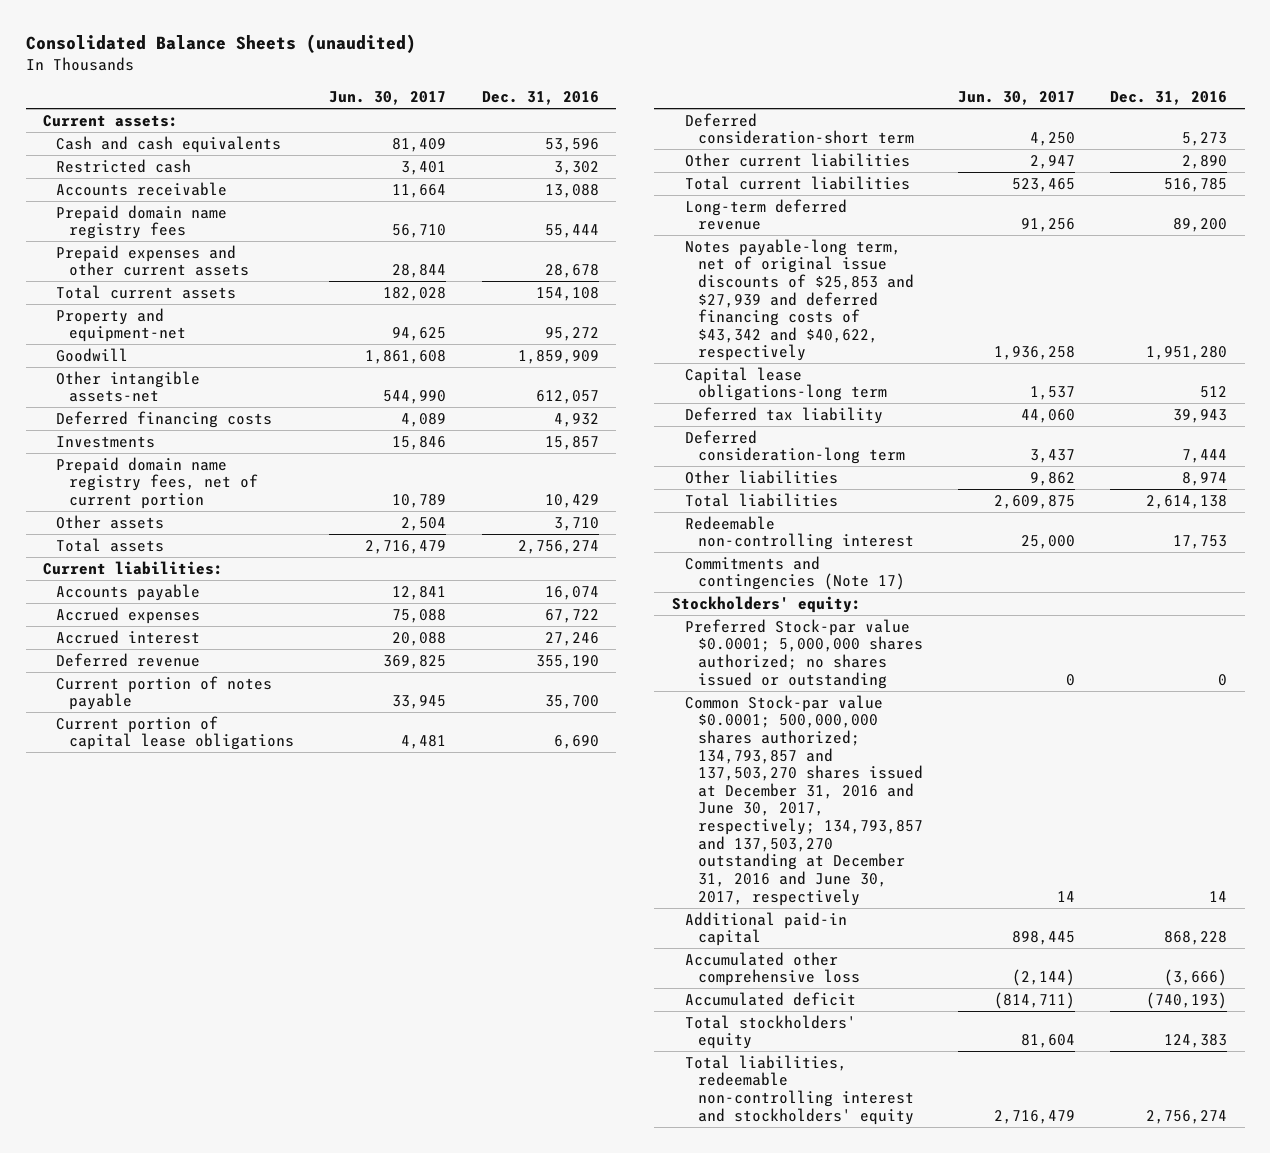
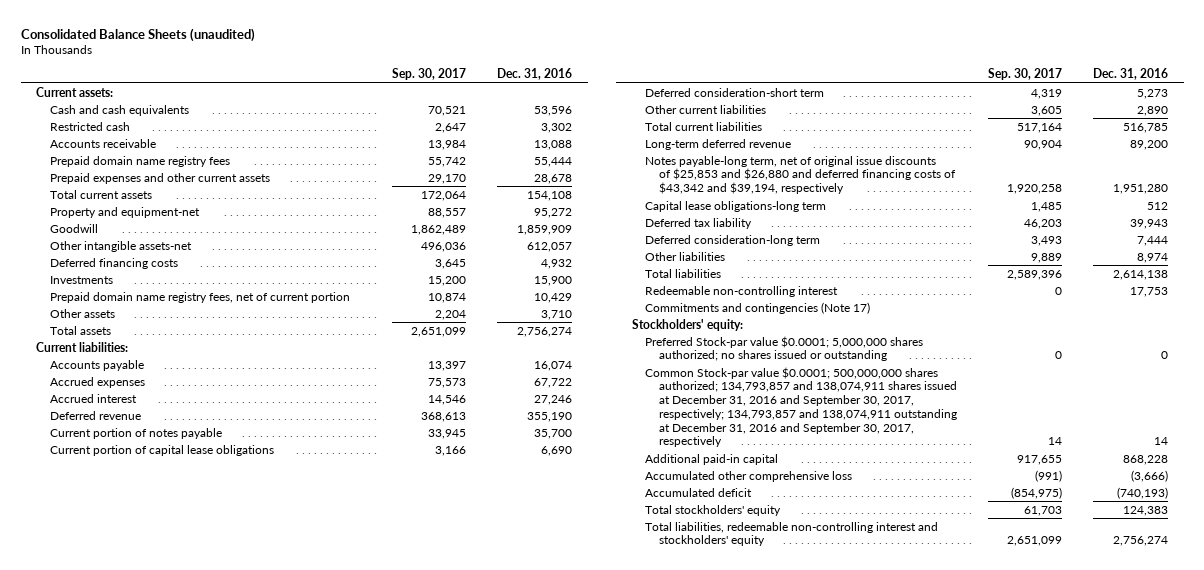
- | Jun. 30, 2017 | Dec. 31, 2016
+ | Sep. 30, 2017 | Dec. 31, 2016
- Investments | 15,846 | 15,857
+ Investments | 15,200 | 15,900
- Notes payable-long term, net of original issue discounts of $25,853 and $27,939 and deferred financing costs of $43,342 and $40,622, respectively | 1,936,258 | 1,951,280
+ Notes payable-long term, net of original issue discounts of $25,853 and $26,880 and deferred financing costs of $43,342 and $39,194, respectively | 1,920,258 | 1,951,280
- Common Stock-par value $0.0001; 500,000,000 shares authorized; 134,793,857 and 137,503,270 shares issued at December 31, 2016 and June 30, 2017, respectively; 134,793,857 and 137,503,270 outstanding at December 31, 2016 and June 30, 2017, respectively | 14 | 14
+ Common Stock-par value $0.0001; 500,000,000 shares authorized; 134,793,857 and 138,074,911 shares issued at December 31, 2016 and September 30, 2017, respectively; 134,793,857 and 138,074,911 outstanding at December 31, 2016 and September 30, 2017, respectively | 14 | 14

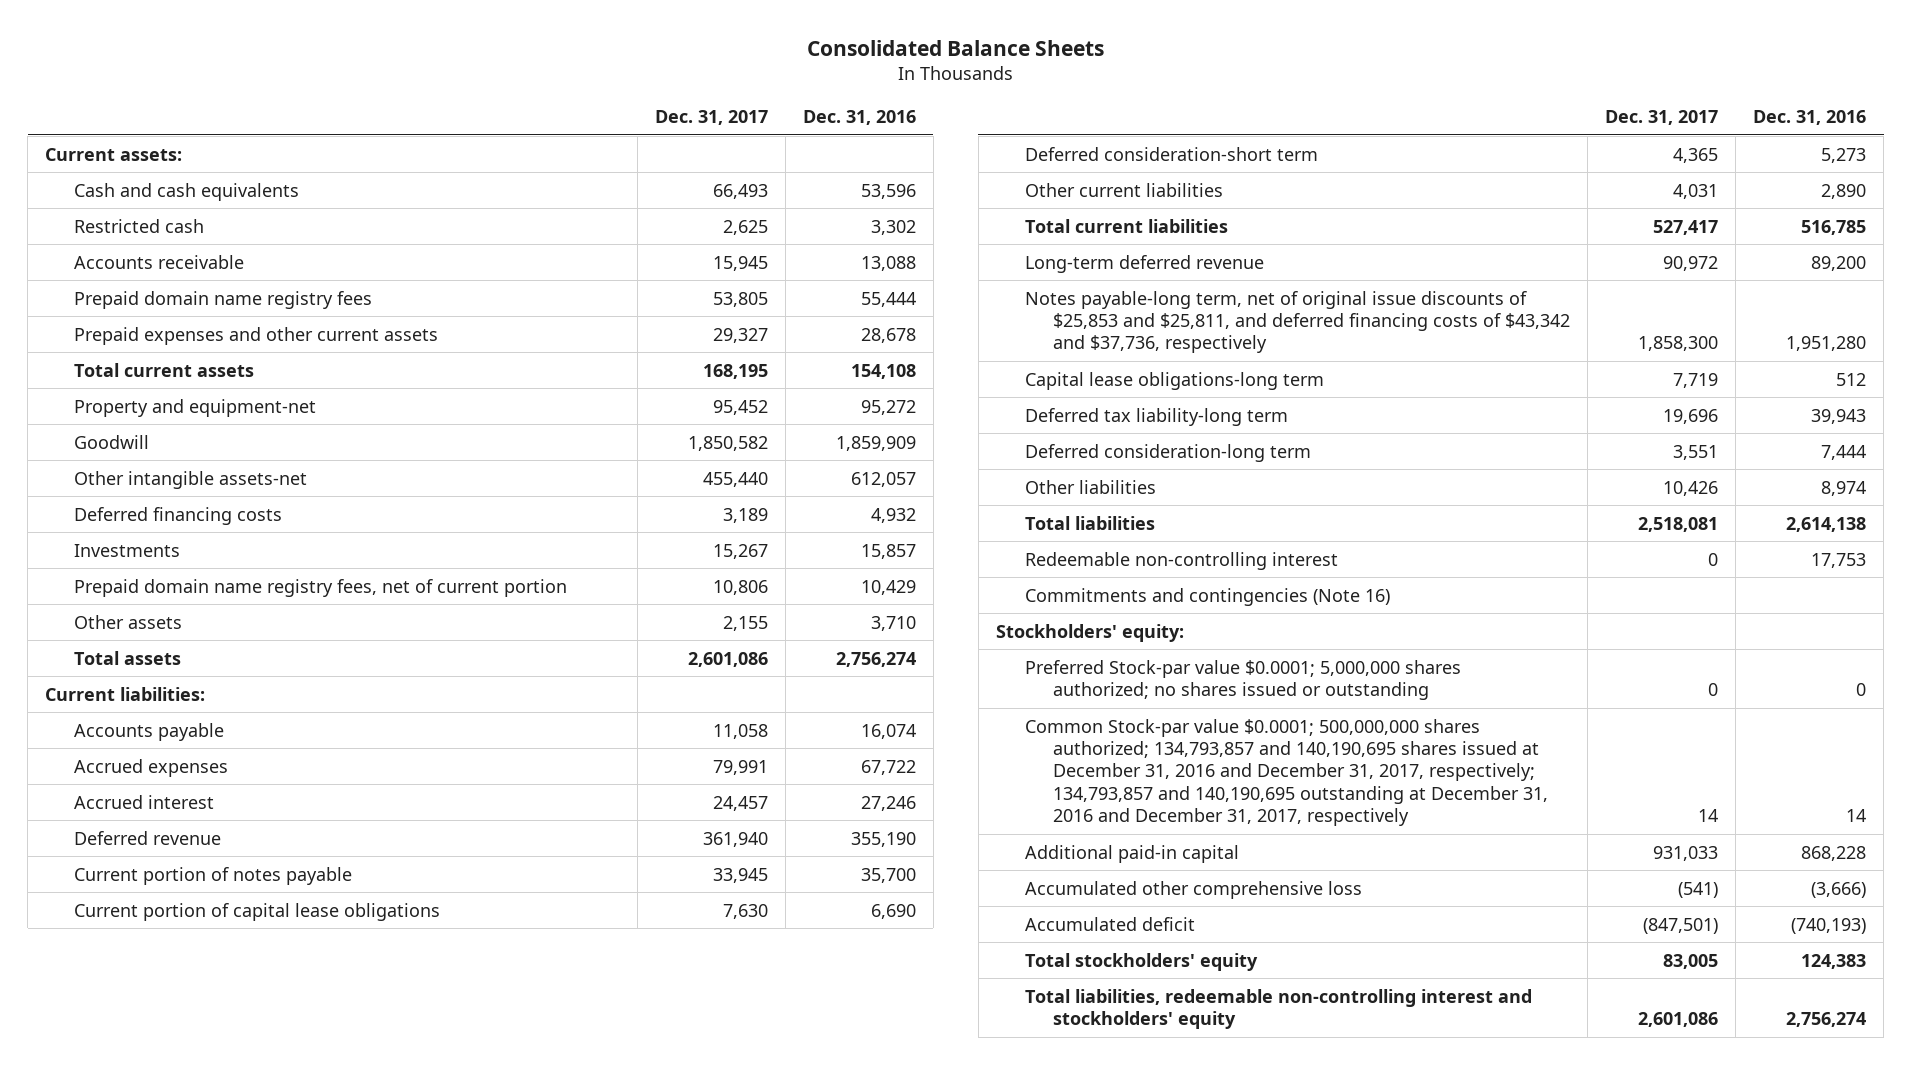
- Consolidated Balance Sheets (unaudited)
+ Consolidated Balance Sheets
- | Sep. 30, 2017 | Dec. 31, 2016
+ | Dec. 31, 2017 | Dec. 31, 2016
- Investments | 15,200 | 15,900
+ Investments | 15,267 | 15,857
- Notes payable-long term, net of original issue discounts of $25,853 and $26,880 and deferred financing costs of $43,342 and $39,194, respectively | 1,920,258 | 1,951,280
+ Notes payable-long term, net of original issue discounts of $25,853 and $25,811, and deferred financing costs of $43,342 and $37,736, respectively | 1,858,300 | 1,951,280
- Deferred tax liability | 46,203 | 39,943
+ Deferred tax liability-long term | 19,696 | 39,943
- Commitments and contingencies (Note 17)
+ Commitments and contingencies (Note 16)
- Common Stock-par value $0.0001; 500,000,000 shares authorized; 134,793,857 and 138,074,911 shares issued at December 31, 2016 and September 30, 2017, respectively; 134,793,857 and 138,074,911 outstanding at December 31, 2016 and September 30, 2017, respectively | 14 | 14
+ Common Stock-par value $0.0001; 500,000,000 shares authorized; 134,793,857 and 140,190,695 shares issued at December 31, 2016 and December 31, 2017, respectively; 134,793,857 and 140,190,695 outstanding at December 31, 2016 and December 31, 2017, respectively | 14 | 14

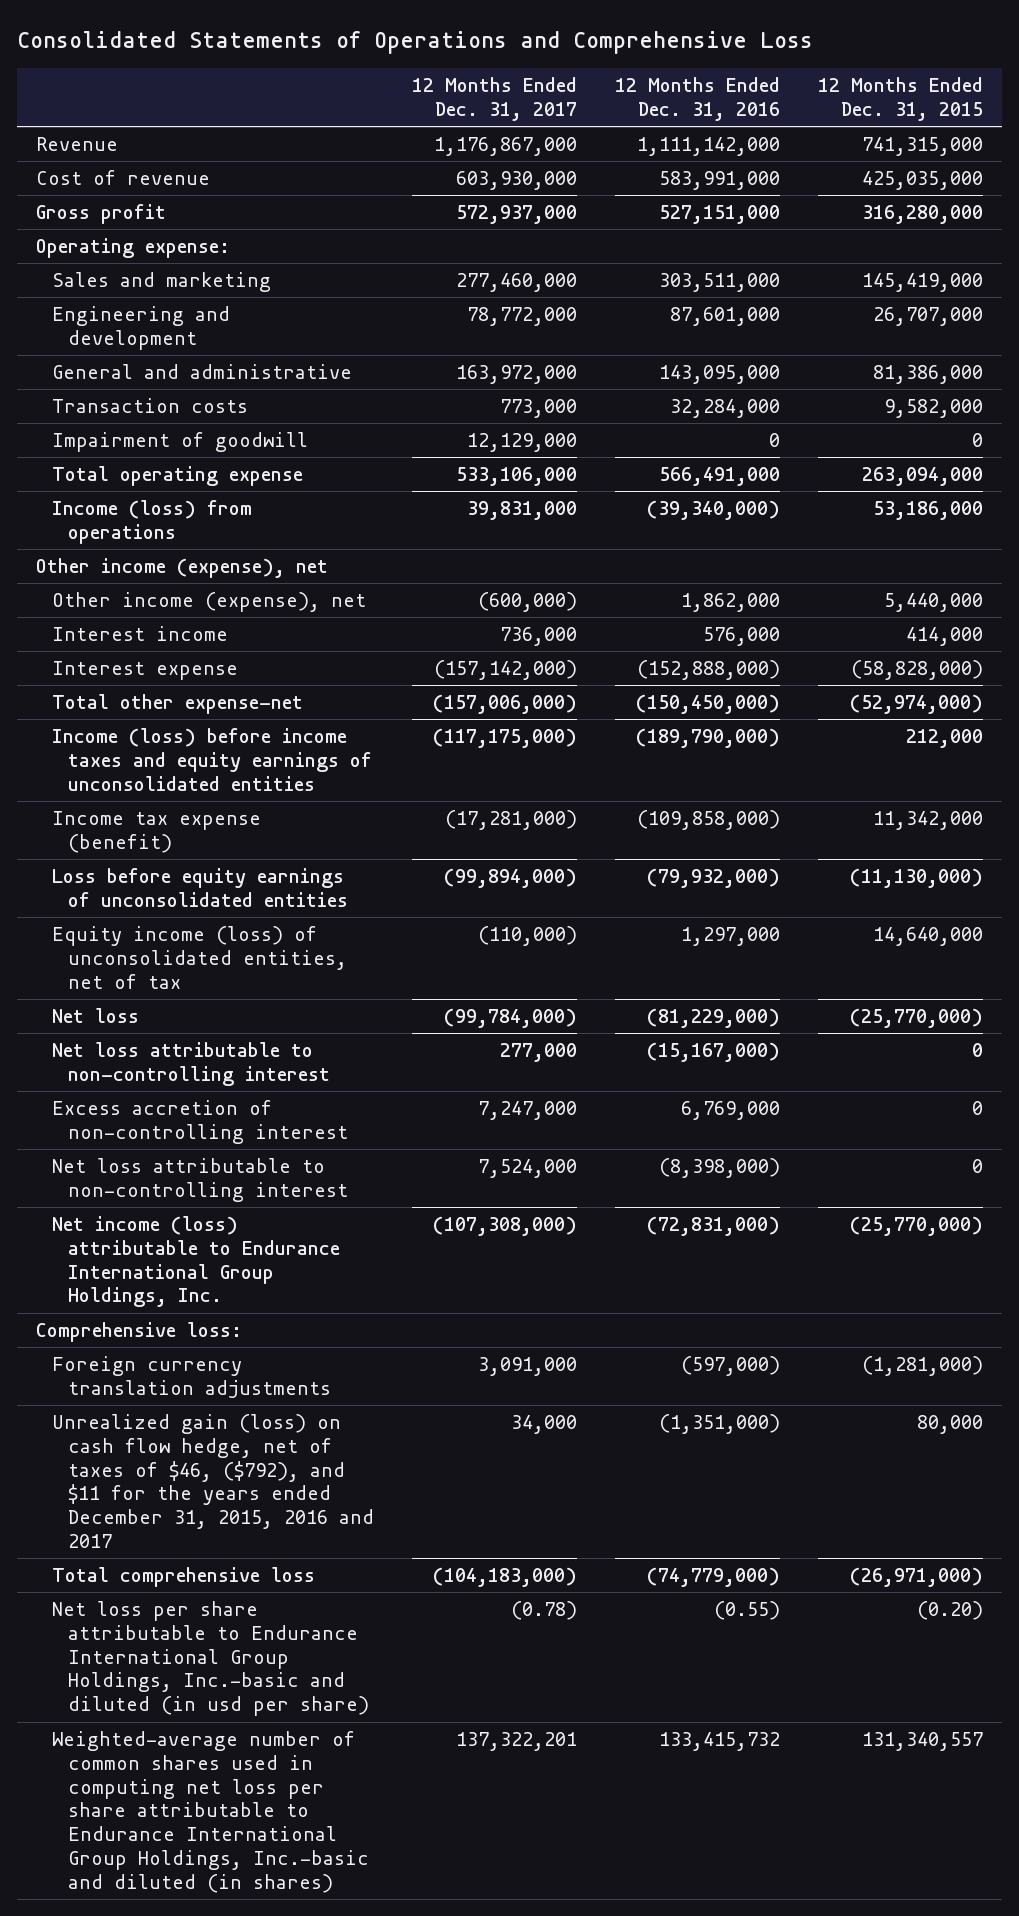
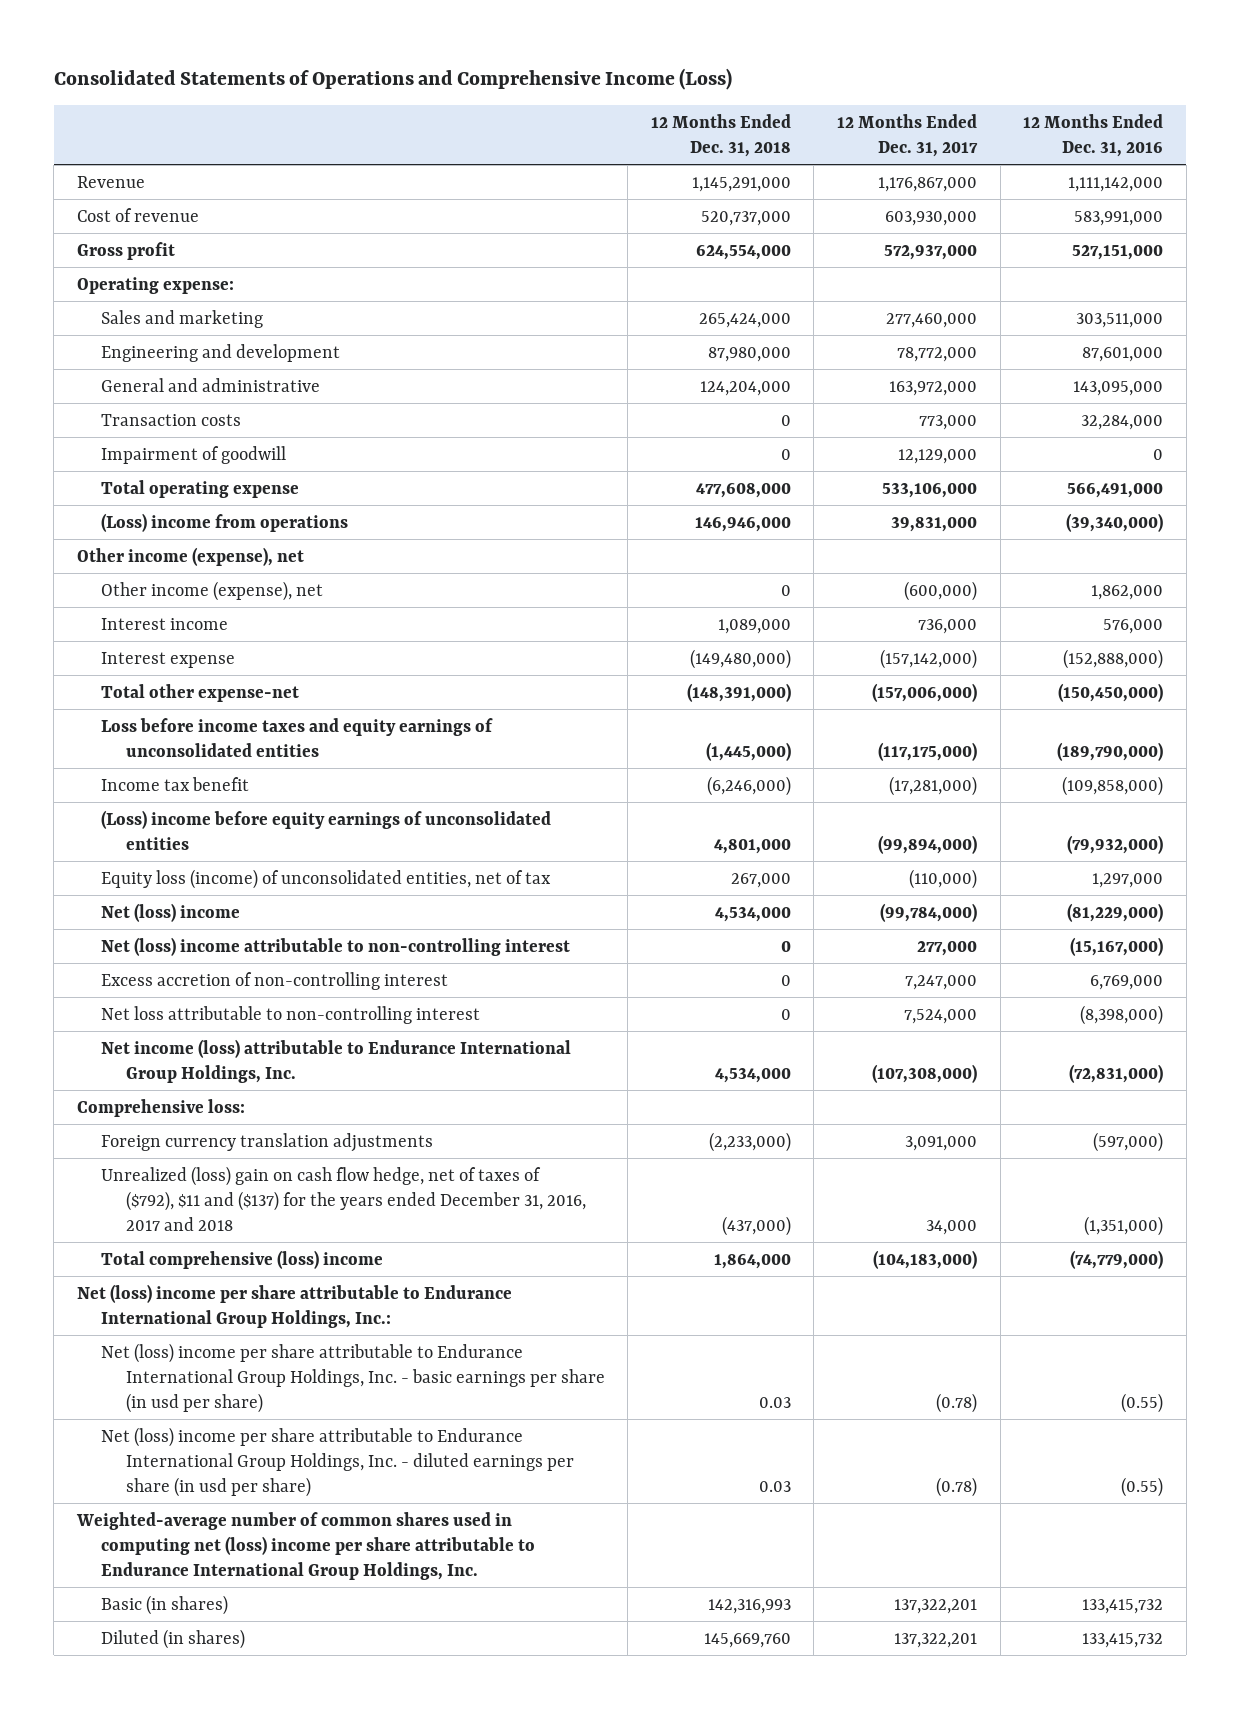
- Consolidated Statements of Operations and Comprehensive Loss
+ Consolidated Statements of Operations and Comprehensive Income (Loss)
- | 12 Months Ended Dec. 31, 2017 | 12 Months Ended Dec. 31, 2016 | 12 Months Ended Dec. 31, 2015
+ | 12 Months Ended Dec. 31, 2018 | 12 Months Ended Dec. 31, 2017 | 12 Months Ended Dec. 31, 2016
- Income (loss) from operations | 39,831,000 | (39,340,000) | 53,186,000
+ (Loss) income from operations | 146,946,000 | 39,831,000 | (39,340,000)
- Income (loss) before income taxes and equity earnings of unconsolidated entities | (117,175,000) | (189,790,000) | 212,000
- Income tax expense (benefit) | (17,281,000) | (109,858,000) | 11,342,000
- Loss before equity earnings of unconsolidated entities | (99,894,000) | (79,932,000) | (11,130,000)
- Equity income (loss) of unconsolidated entities, net of tax | (110,000) | 1,297,000 | 14,640,000
- Net loss | (99,784,000) | (81,229,000) | (25,770,000)
- Net loss attributable to non-controlling interest | 277,000 | (15,167,000) | 0
+ Loss before income taxes and equity earnings of unconsolidated entities | (1,445,000) | (117,175,000) | (189,790,000)
+ Income tax benefit | (6,246,000) | (17,281,000) | (109,858,000)
+ (Loss) income before equity earnings of unconsolidated entities | 4,801,000 | (99,894,000) | (79,932,000)
+ Equity loss (income) of unconsolidated entities, net of tax | 267,000 | (110,000) | 1,297,000
+ Net (loss) income | 4,534,000 | (99,784,000) | (81,229,000)
+ Net (loss) income attributable to non-controlling interest | 0 | 277,000 | (15,167,000)
- Unrealized gain (loss) on cash flow hedge, net of taxes of $46, ($792), and $11 for the years ended December 31, 2015, 2016 and 2017 | 34,000 | (1,351,000) | 80,000
- Total comprehensive loss | (104,183,000) | (74,779,000) | (26,971,000)
- Net loss per share attributable to Endurance International Group Holdings, Inc.-basic and diluted (in usd per share) | (0.78) | (0.55) | (0.20)
- Weighted-average number of common shares used in computing net loss per share attributable to Endurance International Group Holdings, Inc.-basic and diluted (in shares) | 137,322,201 | 133,415,732 | 131,340,557
+ Unrealized (loss) gain on cash flow hedge, net of taxes of ($792), $11 and ($137) for the years ended December 31, 2016, 2017 and 2018 | (437,000) | 34,000 | (1,351,000)
+ Total comprehensive (loss) income | 1,864,000 | (104,183,000) | (74,779,000)
+ Net (loss) income per share attributable to Endurance International Group Holdings, Inc.:
+ Net (loss) income per share attributable to Endurance International Group Holdings, Inc. - basic earnings per share (in usd per share) | 0.03 | (0.78) | (0.55)
+ Net (loss) income per share attributable to Endurance International Group Holdings, Inc. - diluted earnings per share (in usd per share) | 0.03 | (0.78) | (0.55)
+ Weighted-average number of common shares used in computing net (loss) income per share attributable to Endurance International Group Holdings, Inc.
+ Basic (in shares) | 142,316,993 | 137,322,201 | 133,415,732
+ Diluted (in shares) | 145,669,760 | 137,322,201 | 133,415,732

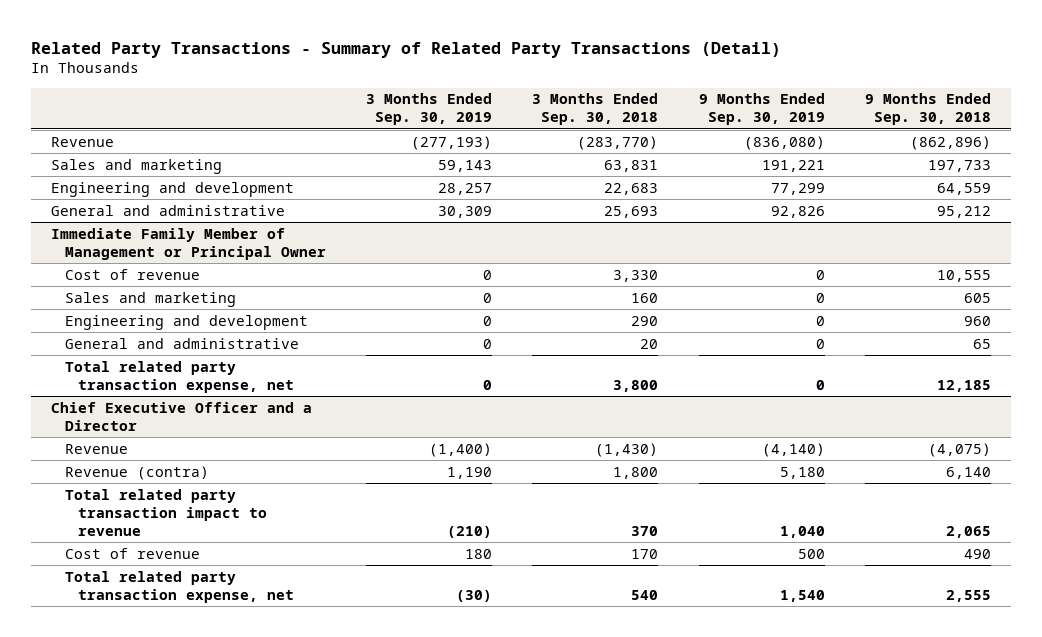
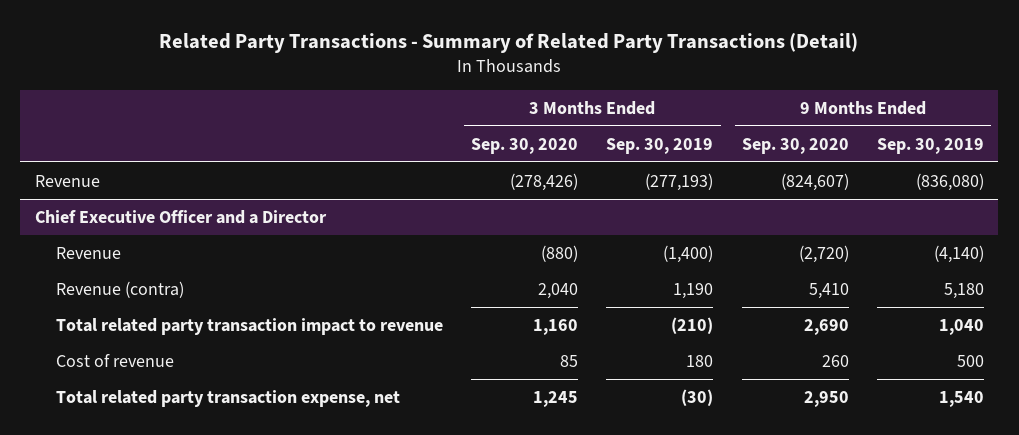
- | 3 Months Ended Sep. 30, 2019 | 3 Months Ended Sep. 30, 2018 | 9 Months Ended Sep. 30, 2019 | 9 Months Ended Sep. 30, 2018
+ | 3 Months Ended Sep. 30, 2020 | 3 Months Ended Sep. 30, 2019 | 9 Months Ended Sep. 30, 2020 | 9 Months Ended Sep. 30, 2019
- Sales and marketing | 59,143 | 63,831 | 191,221 | 197,733
- Engineering and development | 28,257 | 22,683 | 77,299 | 64,559
- General and administrative | 30,309 | 25,693 | 92,826 | 95,212
- Immediate Family Member of Management or Principal Owner
- Cost of revenue | 0 | 3,330 | 0 | 10,555
- Sales and marketing | 0 | 160 | 0 | 605
- Engineering and development | 0 | 290 | 0 | 960
- General and administrative | 0 | 20 | 0 | 65
- Total related party transaction expense, net | 0 | 3,800 | 0 | 12,185

